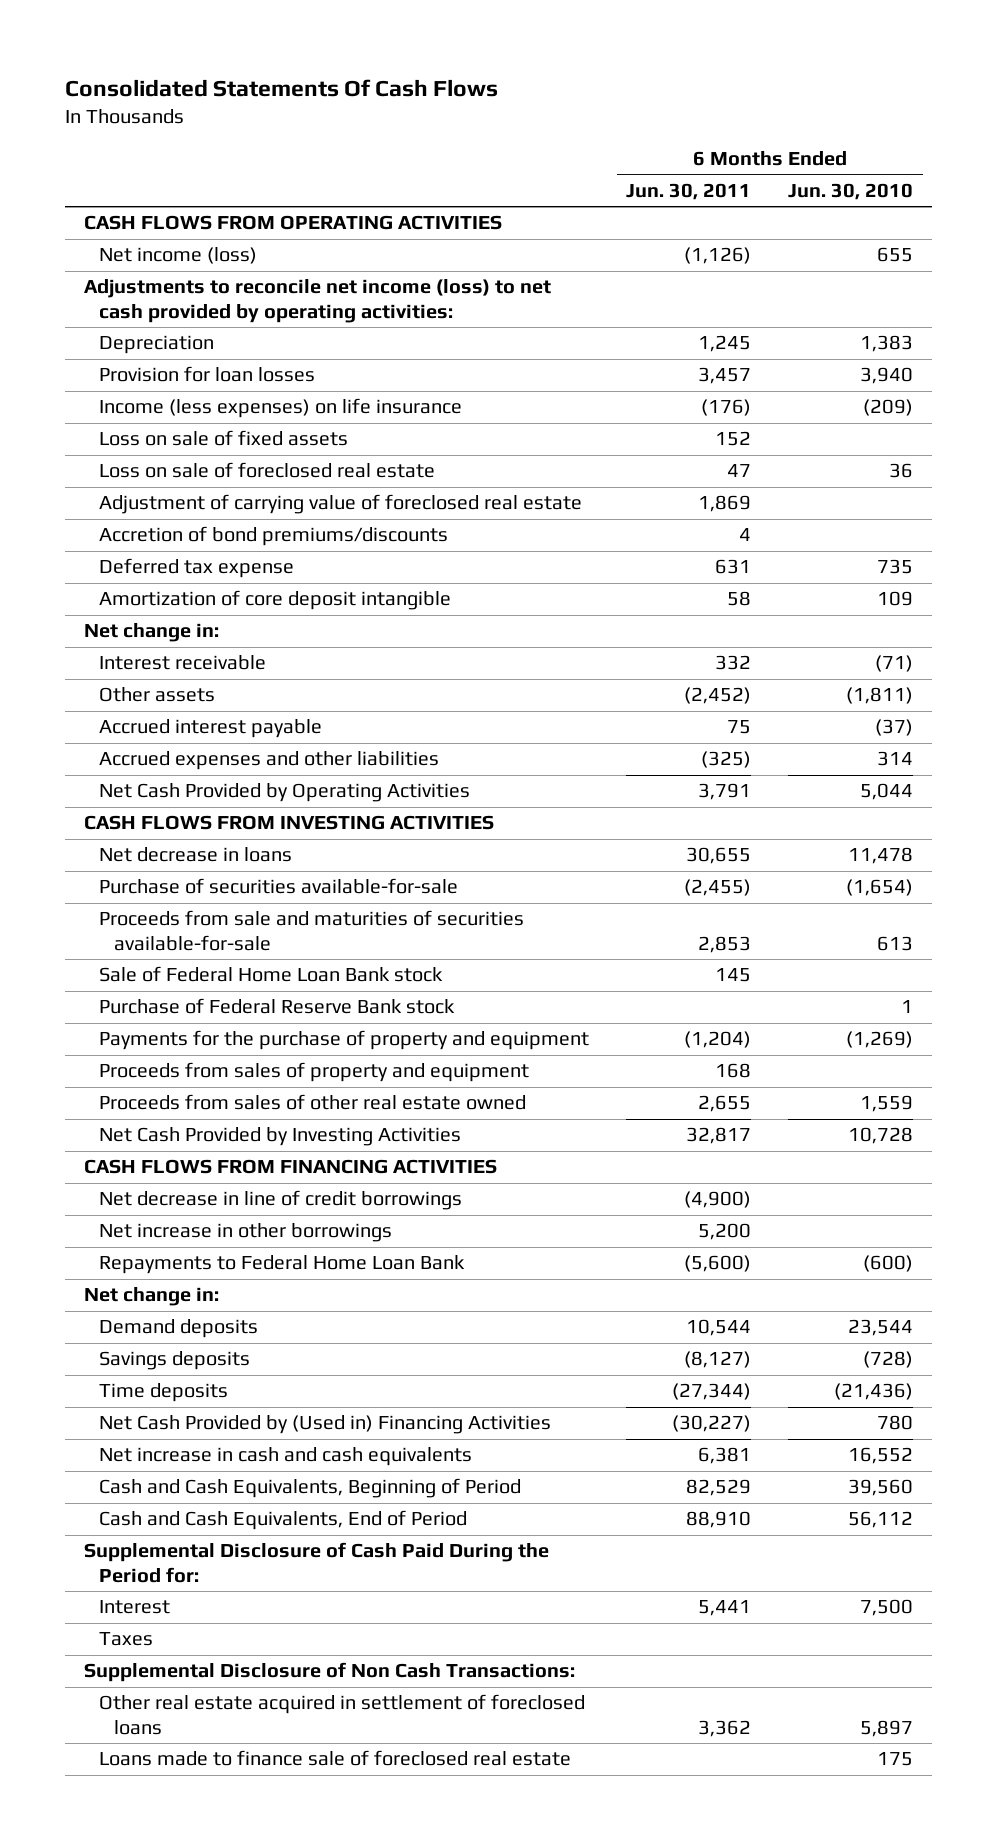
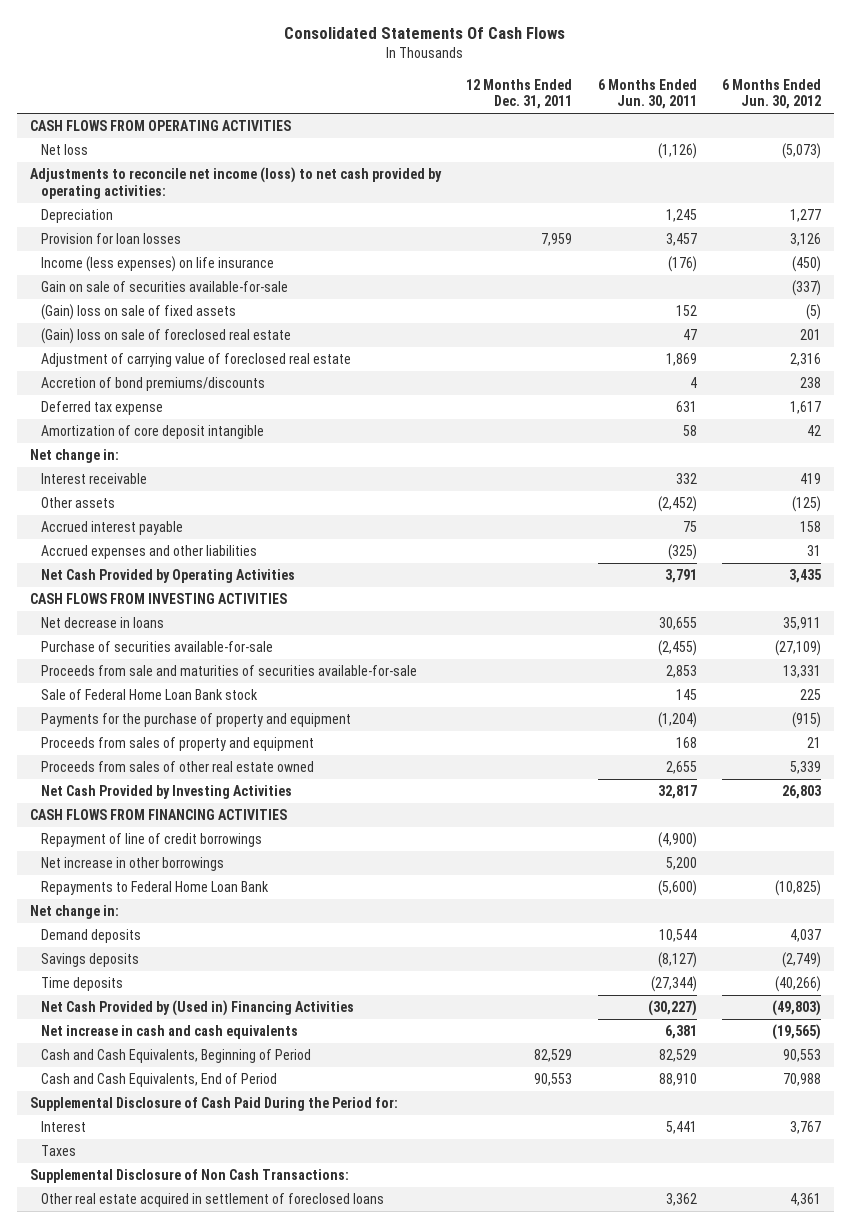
- | 6 Months Ended Jun. 30, 2011 | 6 Months Ended Jun. 30, 2010
+ | 12 Months Ended Dec. 31, 2011 | 6 Months Ended Jun. 30, 2011 | 6 Months Ended Jun. 30, 2012
- Net income (loss) | (1,126) | 655
+ Net loss | | (1,126) | (5,073)
- Loss on sale of fixed assets | 152 |
- Loss on sale of foreclosed real estate | 47 | 36
+ Gain on sale of securities available-for-sale | | | (337)
+ (Gain) loss on sale of fixed assets | | 152 | (5)
+ (Gain) loss on sale of foreclosed real estate | | 47 | 201
- Purchase of Federal Reserve Bank stock | | 1
- Net decrease in line of credit borrowings | (4,900) |
+ Repayment of line of credit borrowings | | (4,900) |
- Loans made to finance sale of foreclosed real estate | | 175

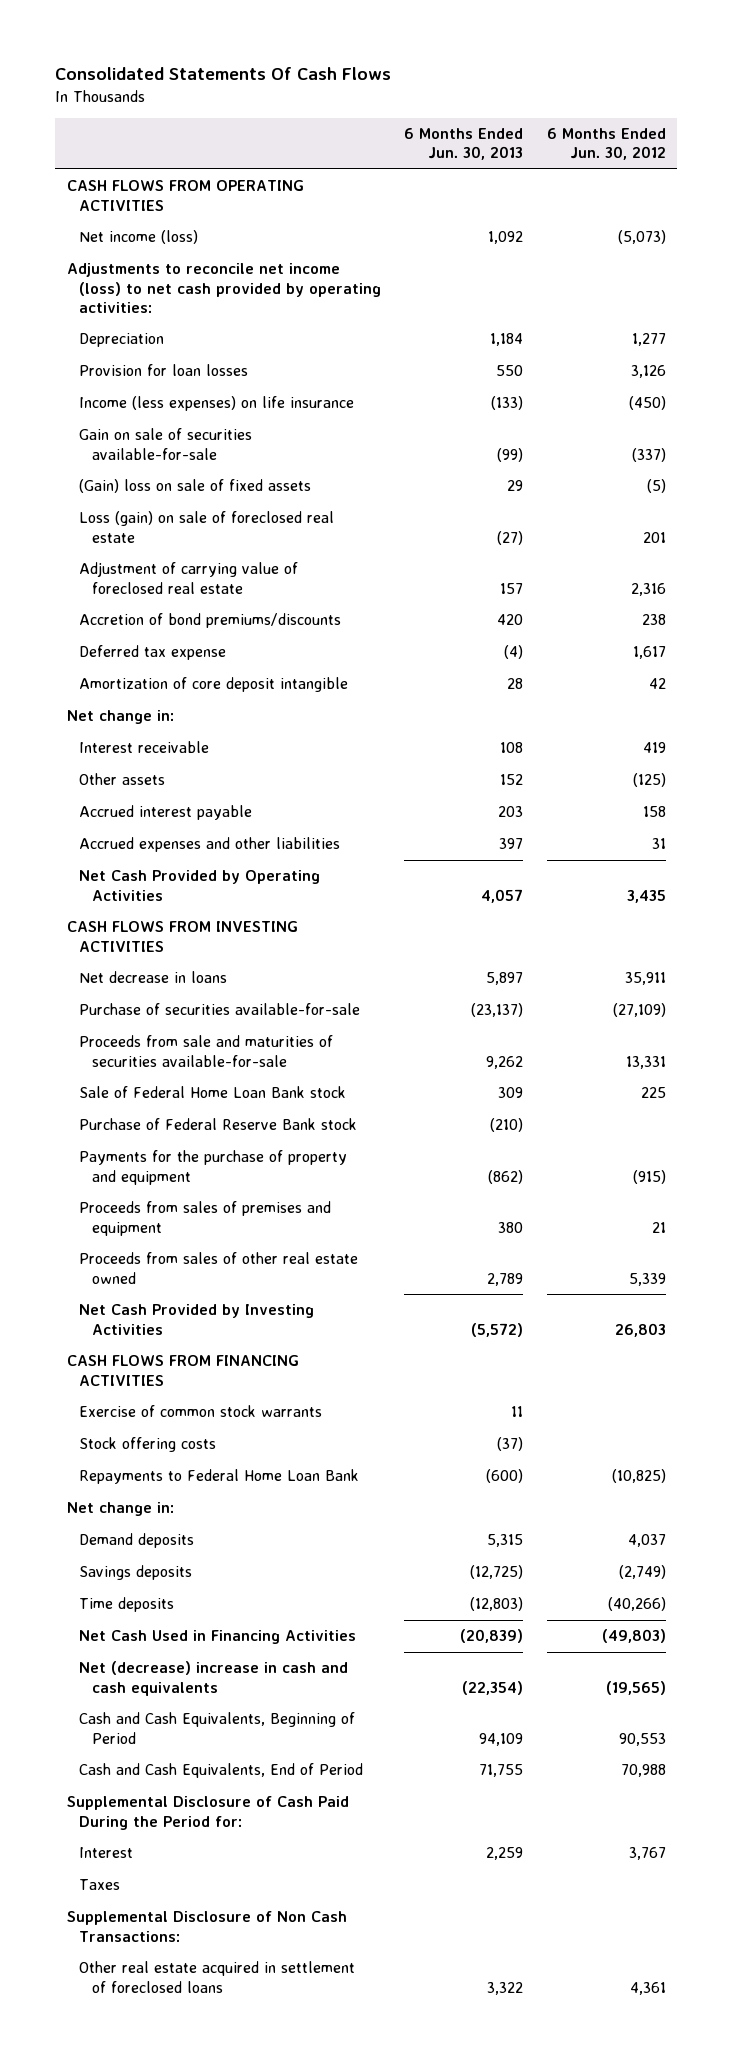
- | 12 Months Ended Dec. 31, 2011 | 6 Months Ended Jun. 30, 2011 | 6 Months Ended Jun. 30, 2012
+ | 6 Months Ended Jun. 30, 2013 | 6 Months Ended Jun. 30, 2012
- Net loss | | (1,126) | (5,073)
+ Net income (loss) | 1,092 | (5,073)
- (Gain) loss on sale of foreclosed real estate | | 47 | 201
+ Loss (gain) on sale of foreclosed real estate | (27) | 201
+ Purchase of Federal Reserve Bank stock | (210) |
- Proceeds from sales of property and equipment | | 168 | 21
+ Proceeds from sales of premises and equipment | 380 | 21
- Repayment of line of credit borrowings | | (4,900) |
- Net increase in other borrowings | | 5,200 |
+ Exercise of common stock warrants | 11 |
+ Stock offering costs | (37) |
- Net Cash Provided by (Used in) Financing Activities | | (30,227) | (49,803)
- Net increase in cash and cash equivalents | | 6,381 | (19,565)
+ Net Cash Used in Financing Activities | (20,839) | (49,803)
+ Net (decrease) increase in cash and cash equivalents | (22,354) | (19,565)

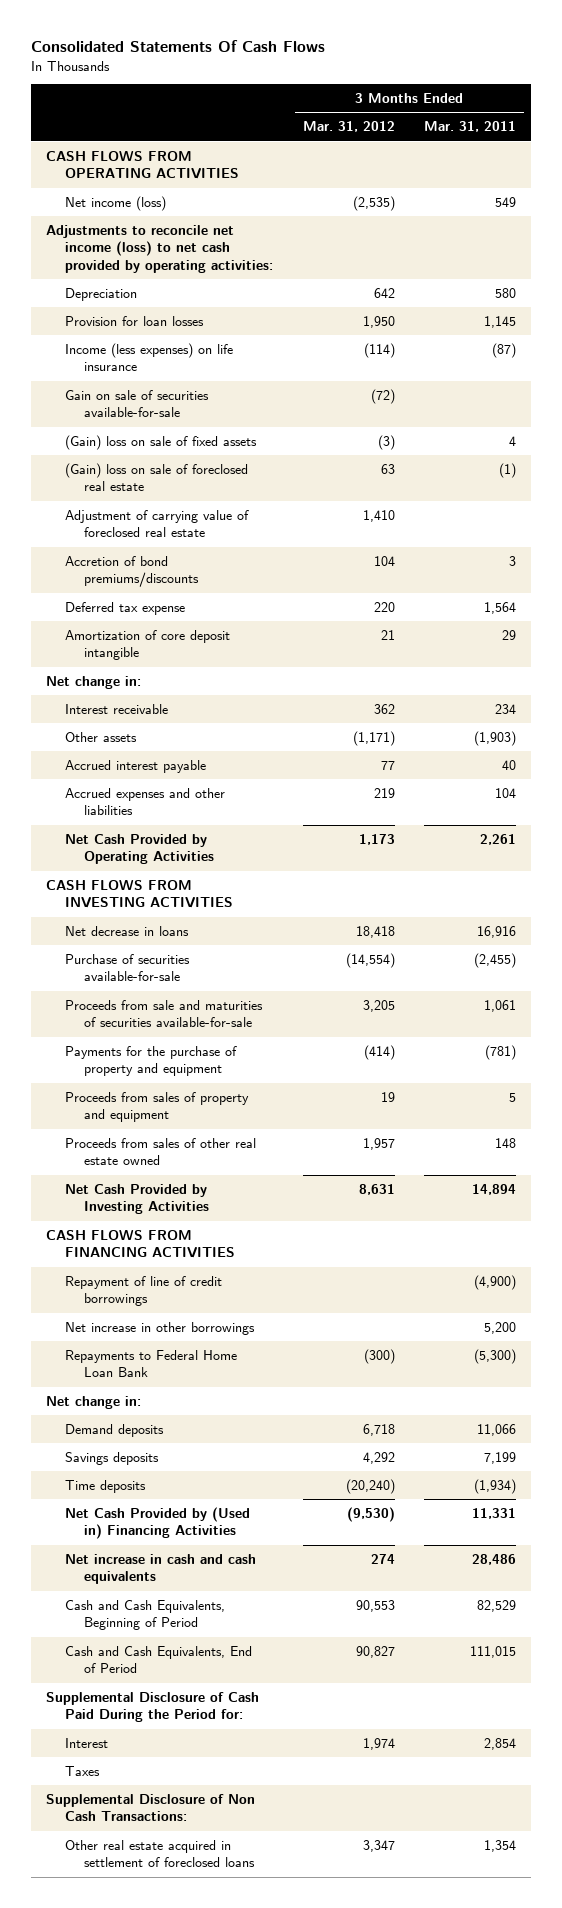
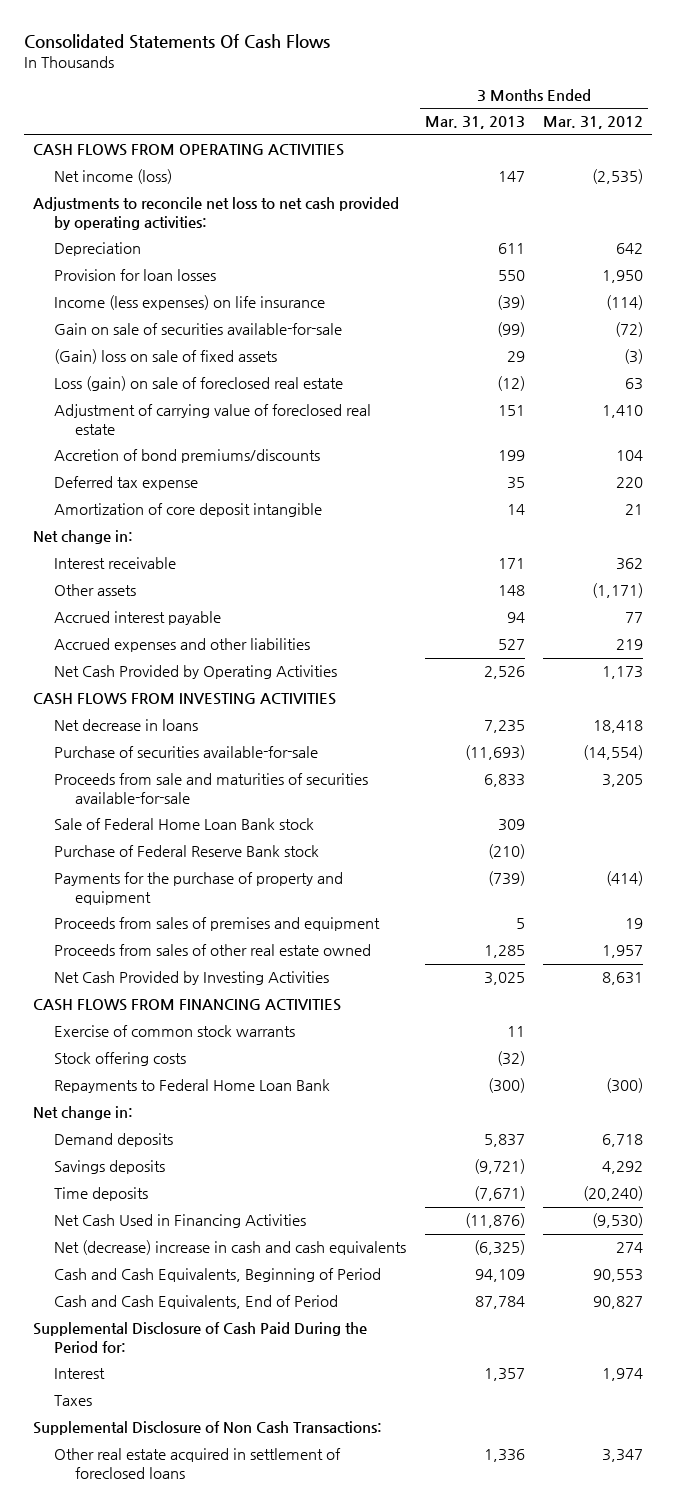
- | 3 Months Ended Mar. 31, 2012 | 3 Months Ended Mar. 31, 2011
+ | 3 Months Ended Mar. 31, 2013 | 3 Months Ended Mar. 31, 2012
- Adjustments to reconcile net income (loss) to net cash provided by operating activities:
+ Adjustments to reconcile net loss to net cash provided by operating activities:
- (Gain) loss on sale of foreclosed real estate | 63 | (1)
+ Loss (gain) on sale of foreclosed real estate | (12) | 63
+ Sale of Federal Home Loan Bank stock | 309 |
+ Purchase of Federal Reserve Bank stock | (210) |
- Proceeds from sales of property and equipment | 19 | 5
+ Proceeds from sales of premises and equipment | 5 | 19
- Repayment of line of credit borrowings | | (4,900)
- Net increase in other borrowings | | 5,200
+ Exercise of common stock warrants | 11 |
+ Stock offering costs | (32) |
- Net Cash Provided by (Used in) Financing Activities | (9,530) | 11,331
- Net increase in cash and cash equivalents | 274 | 28,486
+ Net Cash Used in Financing Activities | (11,876) | (9,530)
+ Net (decrease) increase in cash and cash equivalents | (6,325) | 274

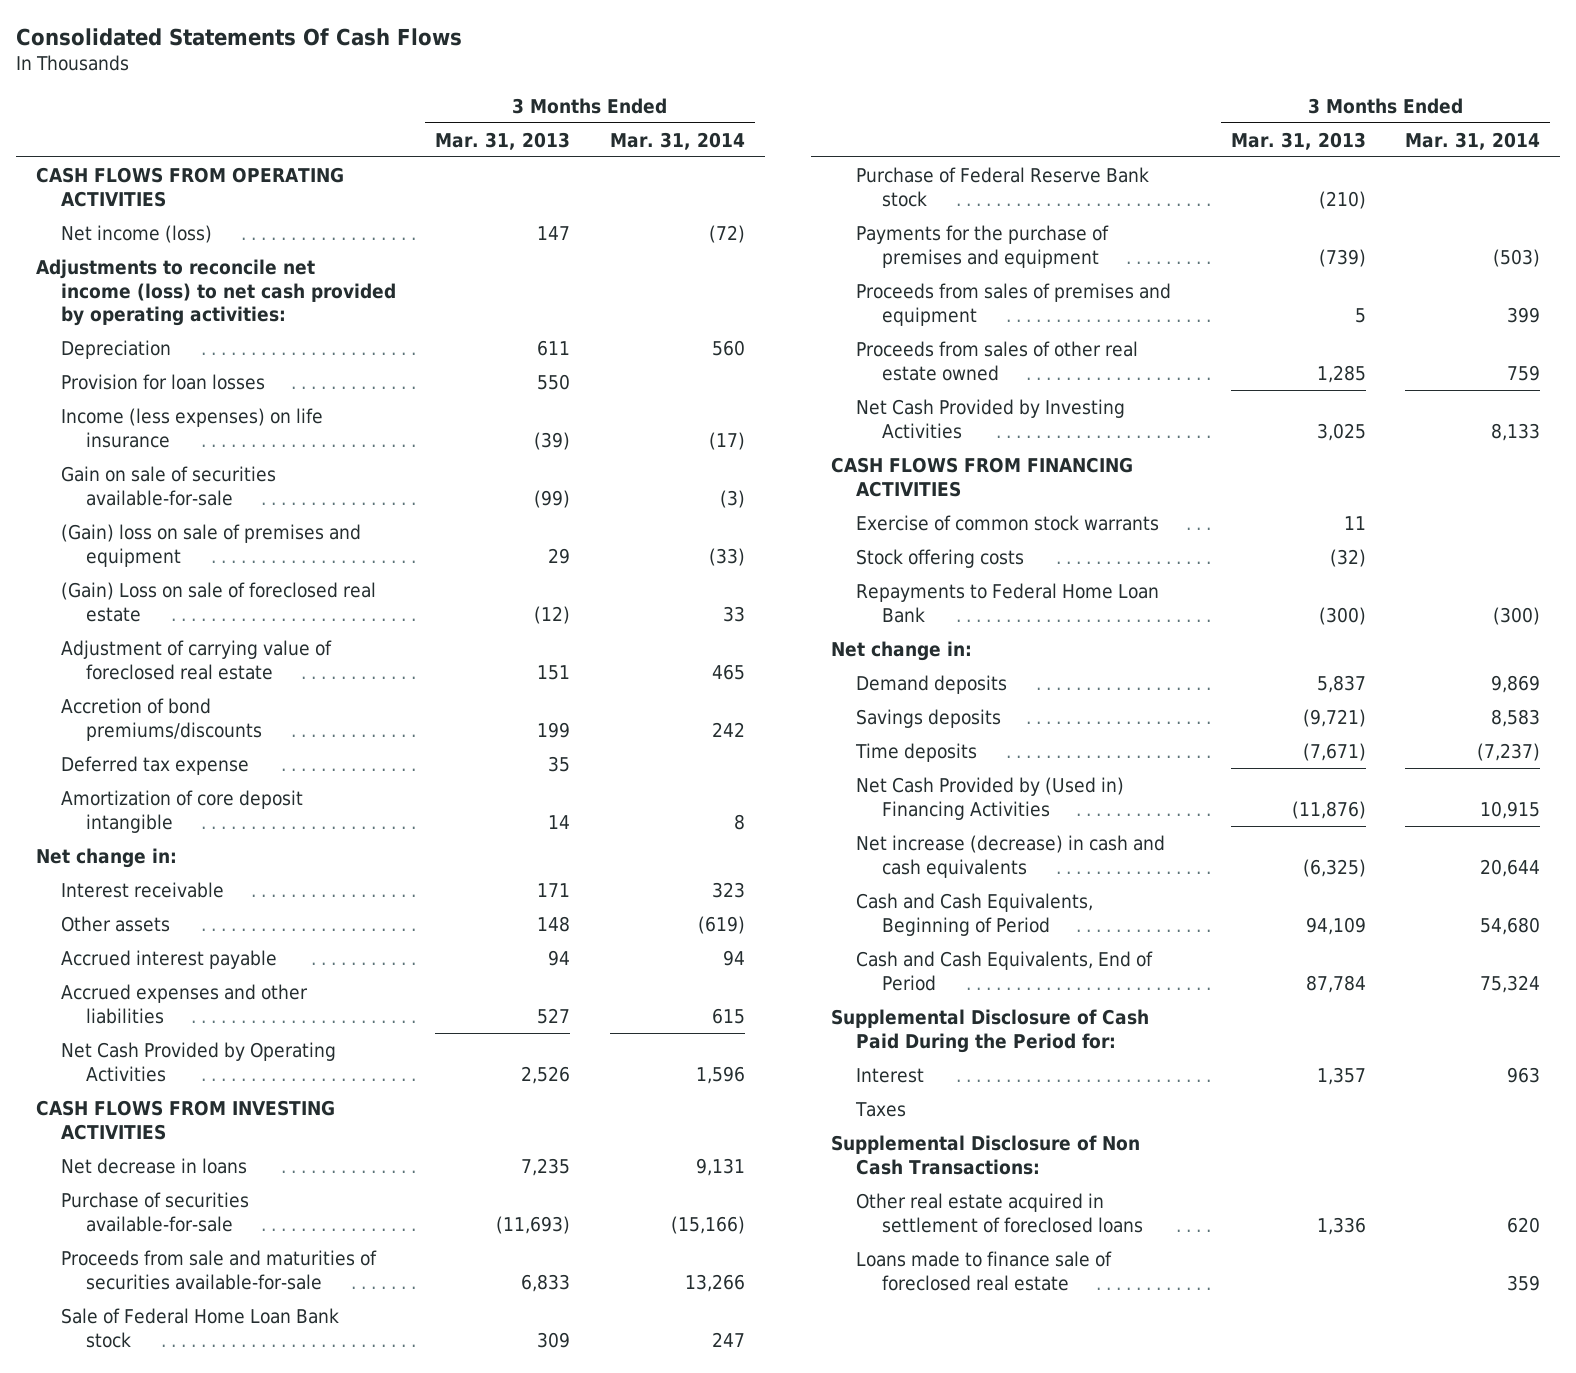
- | 3 Months Ended Mar. 31, 2013 | 3 Months Ended Mar. 31, 2012
+ | 3 Months Ended Mar. 31, 2013 | 3 Months Ended Mar. 31, 2014
- Adjustments to reconcile net loss to net cash provided by operating activities:
+ Adjustments to reconcile net income (loss) to net cash provided by operating activities:
- (Gain) loss on sale of fixed assets | 29 | (3)
- Loss (gain) on sale of foreclosed real estate | (12) | 63
+ (Gain) loss on sale of premises and equipment | 29 | (33)
+ (Gain) Loss on sale of foreclosed real estate | (12) | 33
- Payments for the purchase of property and equipment | (739) | (414)
+ Payments for the purchase of premises and equipment | (739) | (503)
- Net Cash Used in Financing Activities | (11,876) | (9,530)
- Net (decrease) increase in cash and cash equivalents | (6,325) | 274
+ Net Cash Provided by (Used in) Financing Activities | (11,876) | 10,915
+ Net increase (decrease) in cash and cash equivalents | (6,325) | 20,644
+ Loans made to finance sale of foreclosed real estate | | 359

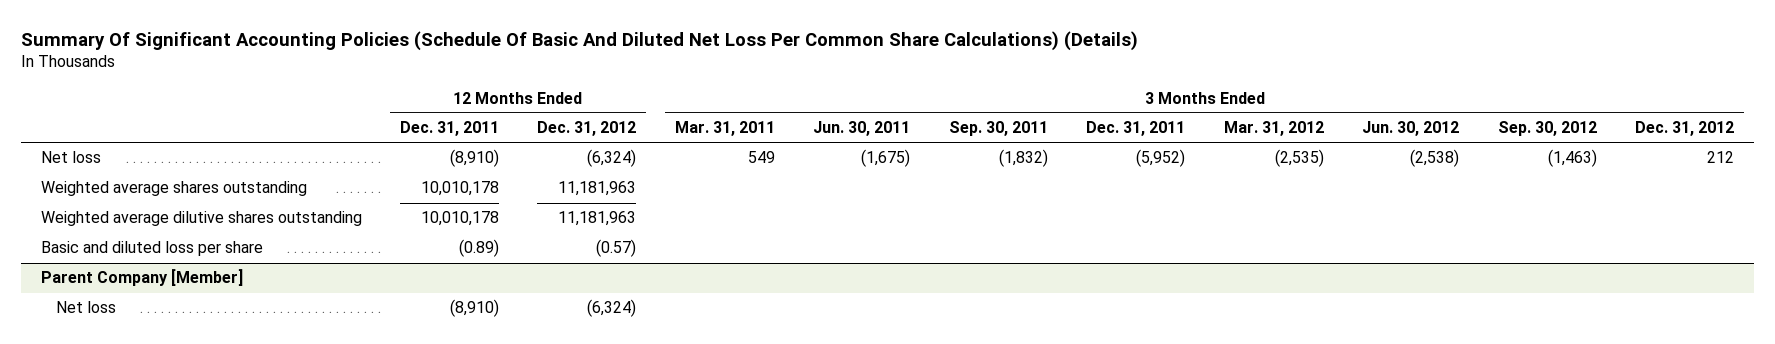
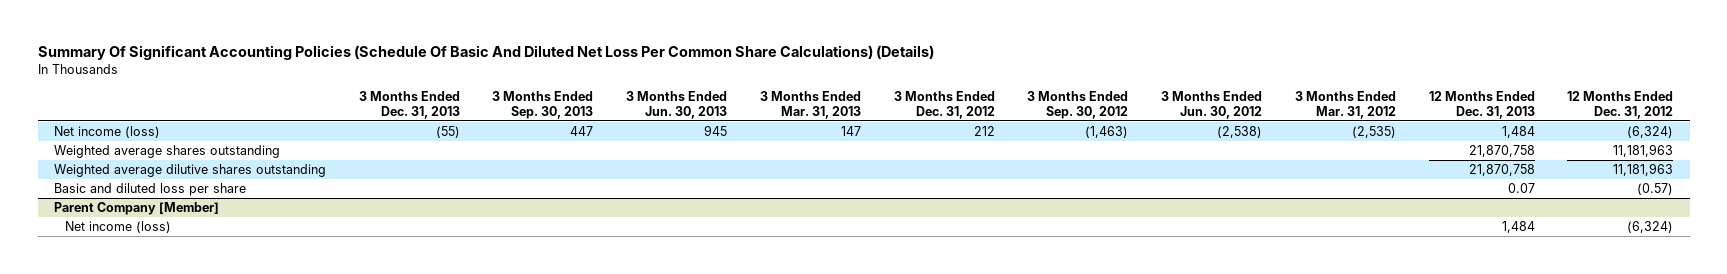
- | 12 Months Ended Dec. 31, 2011 | 12 Months Ended Dec. 31, 2012 | 3 Months Ended Mar. 31, 2011 | 3 Months Ended Jun. 30, 2011 | 3 Months Ended Sep. 30, 2011 | 3 Months Ended Dec. 31, 2011 | 3 Months Ended Mar. 31, 2012 | 3 Months Ended Jun. 30, 2012 | 3 Months Ended Sep. 30, 2012 | 3 Months Ended Dec. 31, 2012
+ | 3 Months Ended Dec. 31, 2013 | 3 Months Ended Sep. 30, 2013 | 3 Months Ended Jun. 30, 2013 | 3 Months Ended Mar. 31, 2013 | 3 Months Ended Dec. 31, 2012 | 3 Months Ended Sep. 30, 2012 | 3 Months Ended Jun. 30, 2012 | 3 Months Ended Mar. 31, 2012 | 12 Months Ended Dec. 31, 2013 | 12 Months Ended Dec. 31, 2012
- Net loss | (8,910) | (6,324) | 549 | (1,675) | (1,832) | (5,952) | (2,535) | (2,538) | (1,463) | 212
+ Net income (loss) | (55) | 447 | 945 | 147 | 212 | (1,463) | (2,538) | (2,535) | 1,484 | (6,324)
@ Parent Company [Member]
- Net loss | (8,910) | (6,324) | | | | | | | |
+ Net income (loss) | | | | | | | | | 1,484 | (6,324)

